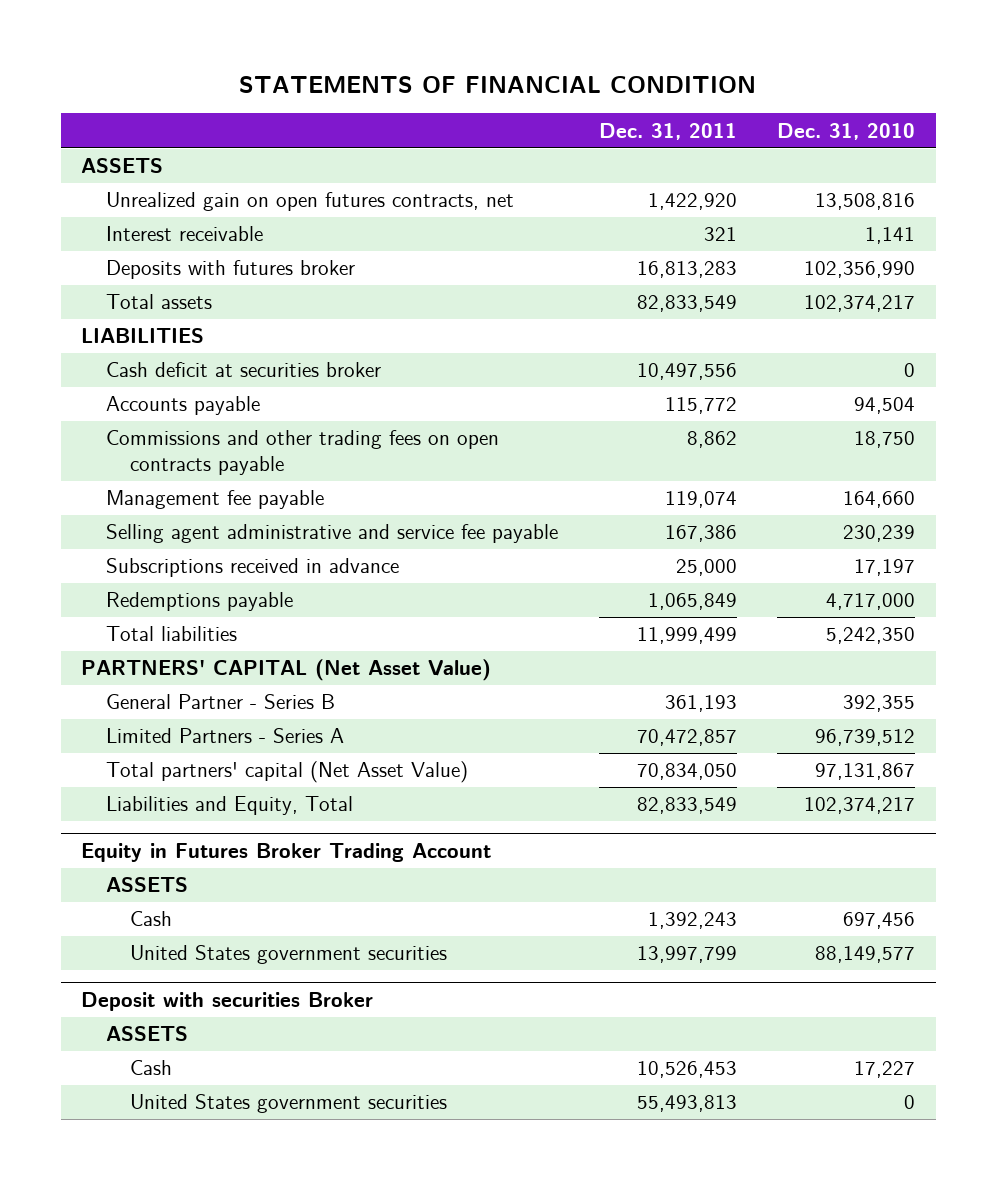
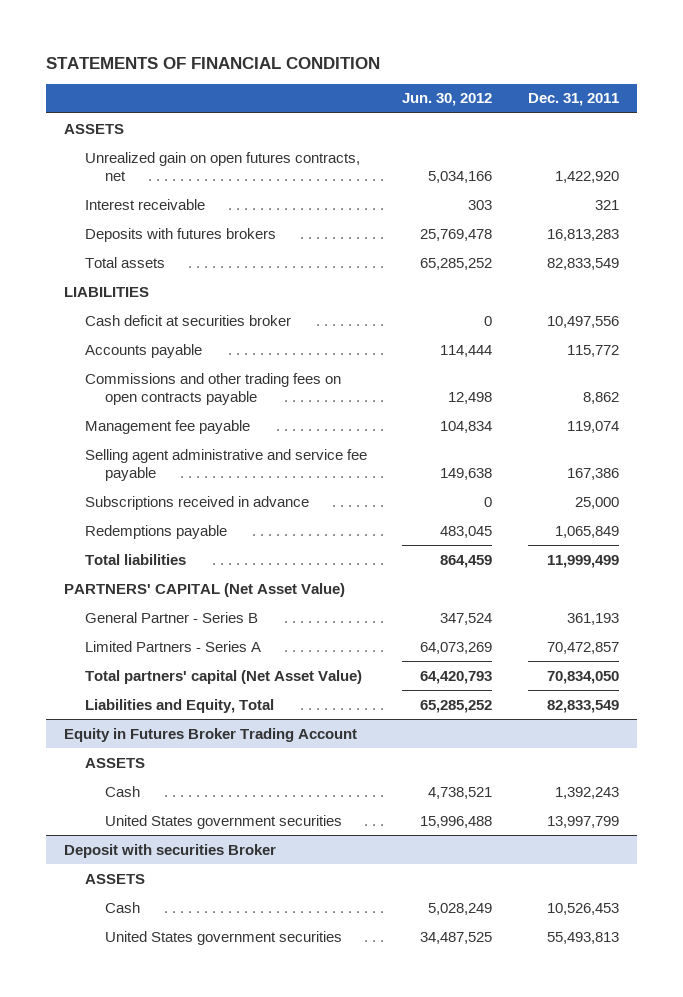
- | Dec. 31, 2011 | Dec. 31, 2010
+ | Jun. 30, 2012 | Dec. 31, 2011
- Deposits with futures broker | 16,813,283 | 102,356,990
+ Deposits with futures brokers | 25,769,478 | 16,813,283

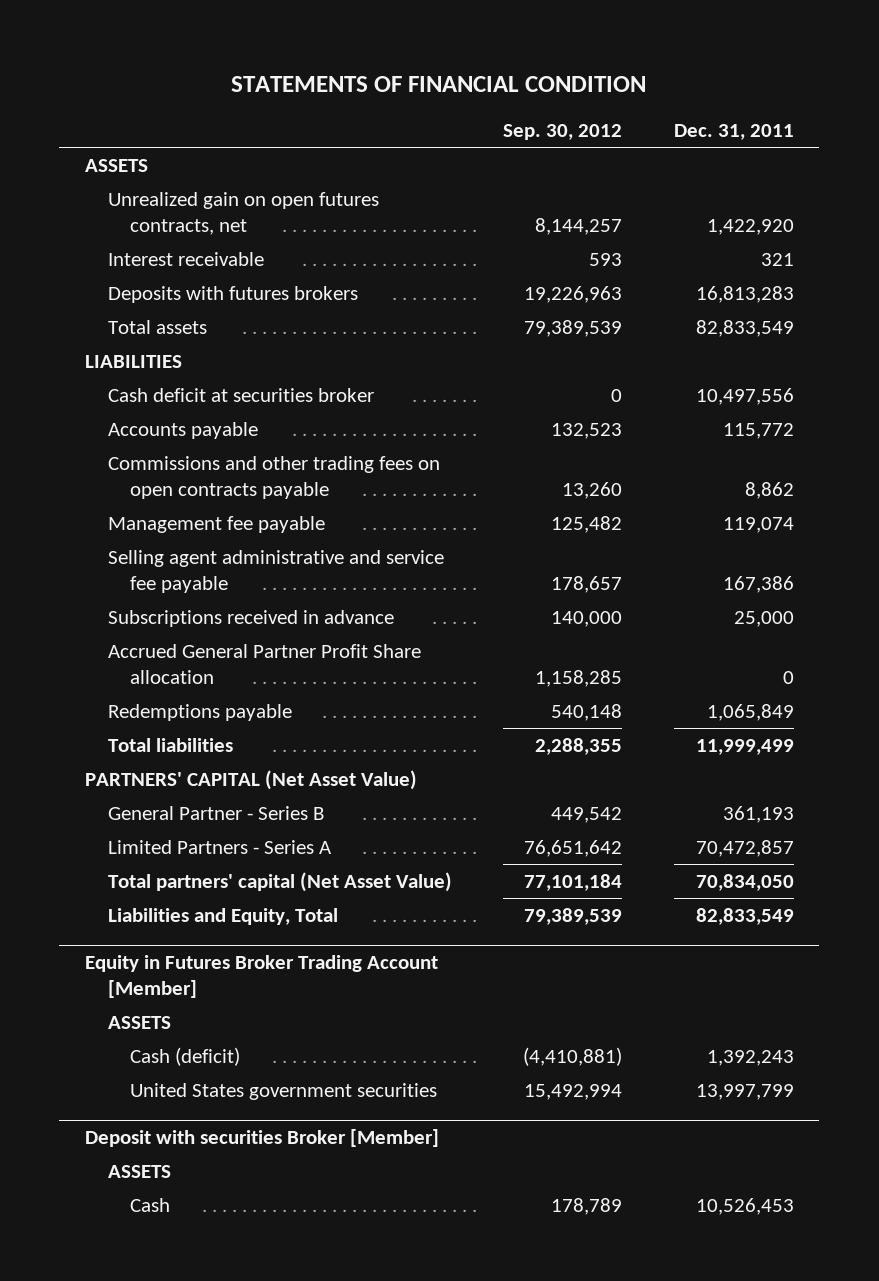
- | Jun. 30, 2012 | Dec. 31, 2011
+ | Sep. 30, 2012 | Dec. 31, 2011
+ Accrued General Partner Profit Share allocation | 1,158,285 | 0
- Equity in Futures Broker Trading Account
+ Equity in Futures Broker Trading Account [Member]
- Cash | 4,738,521 | 1,392,243
+ Cash (deficit) | (4,410,881) | 1,392,243
- Deposit with securities Broker
+ Deposit with securities Broker [Member]
- United States government securities | 34,487,525 | 55,493,813

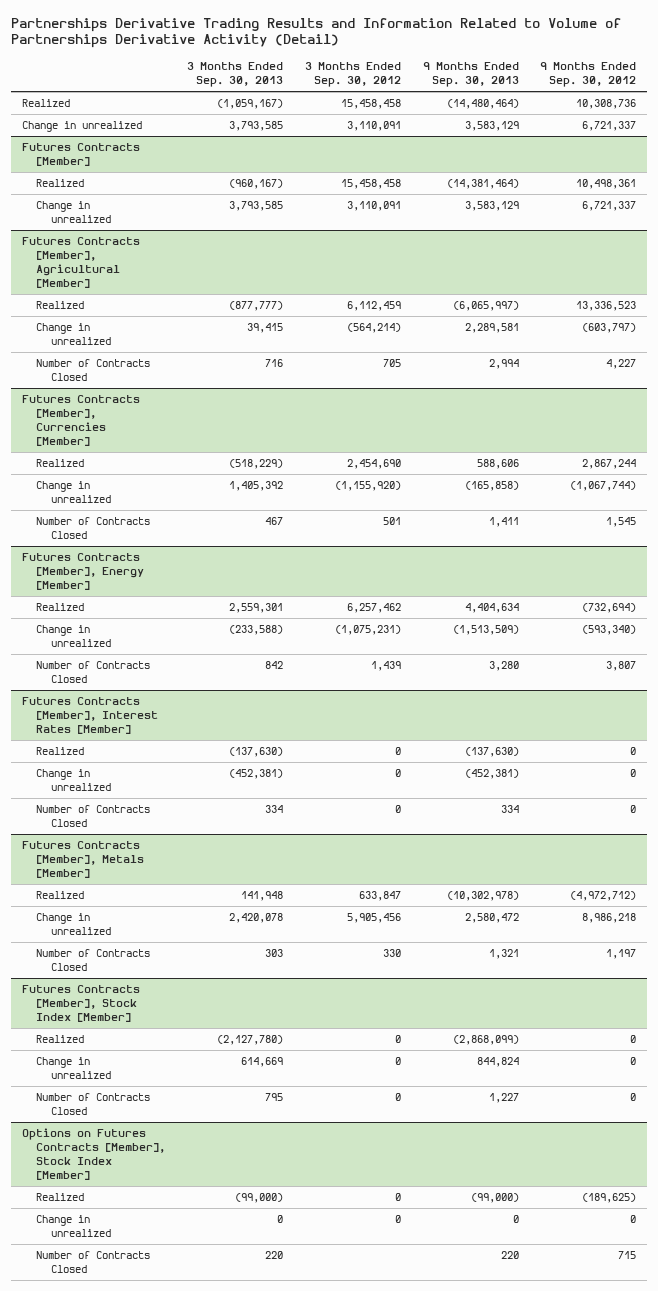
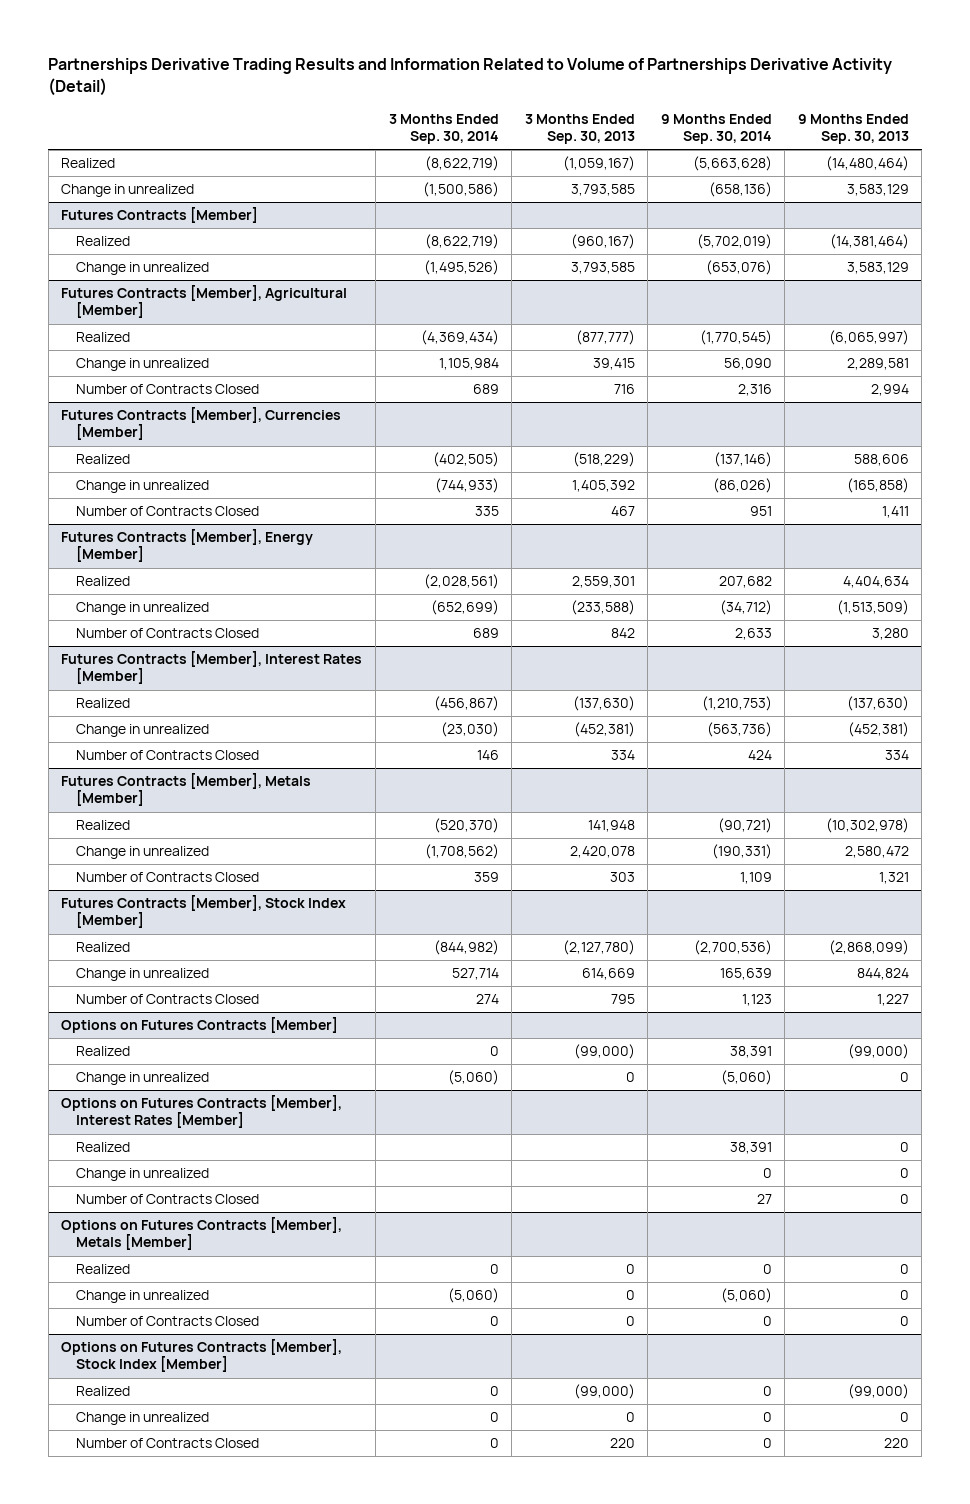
- | 3 Months Ended Sep. 30, 2013 | 3 Months Ended Sep. 30, 2012 | 9 Months Ended Sep. 30, 2013 | 9 Months Ended Sep. 30, 2012
+ | 3 Months Ended Sep. 30, 2014 | 3 Months Ended Sep. 30, 2013 | 9 Months Ended Sep. 30, 2014 | 9 Months Ended Sep. 30, 2013
+ Options on Futures Contracts [Member]
+ Realized | 0 | (99,000) | 38,391 | (99,000)
+ Change in unrealized | (5,060) | 0 | (5,060) | 0
+ Options on Futures Contracts [Member], Interest Rates [Member]
+ Realized | | | 38,391 | 0
+ Change in unrealized | | | 0 | 0
+ Number of Contracts Closed | | | 27 | 0
+ Options on Futures Contracts [Member], Metals [Member]
+ Realized | 0 | 0 | 0 | 0
+ Change in unrealized | (5,060) | 0 | (5,060) | 0
+ Number of Contracts Closed | 0 | 0 | 0 | 0

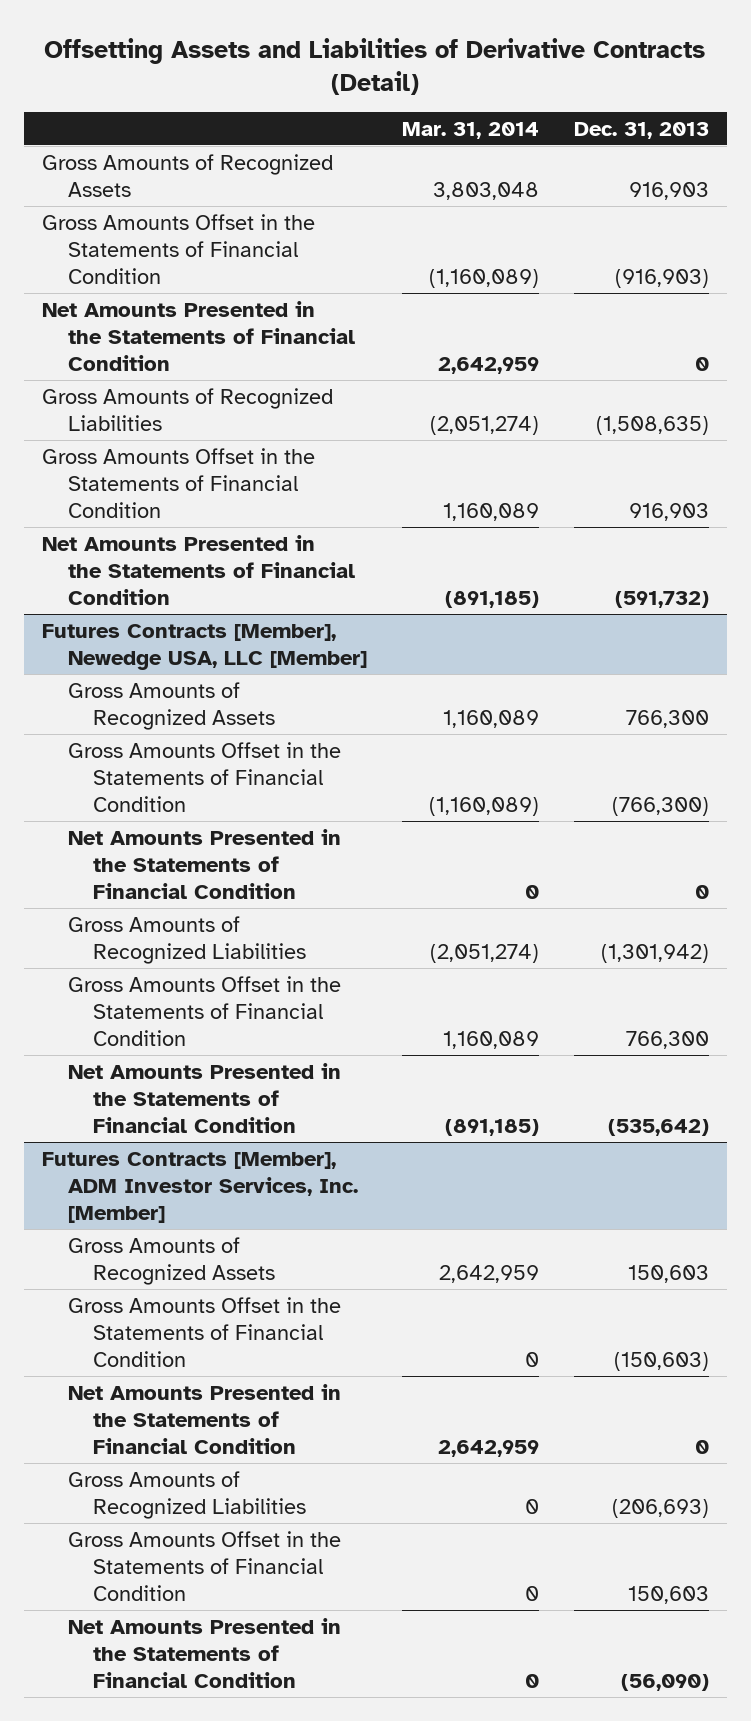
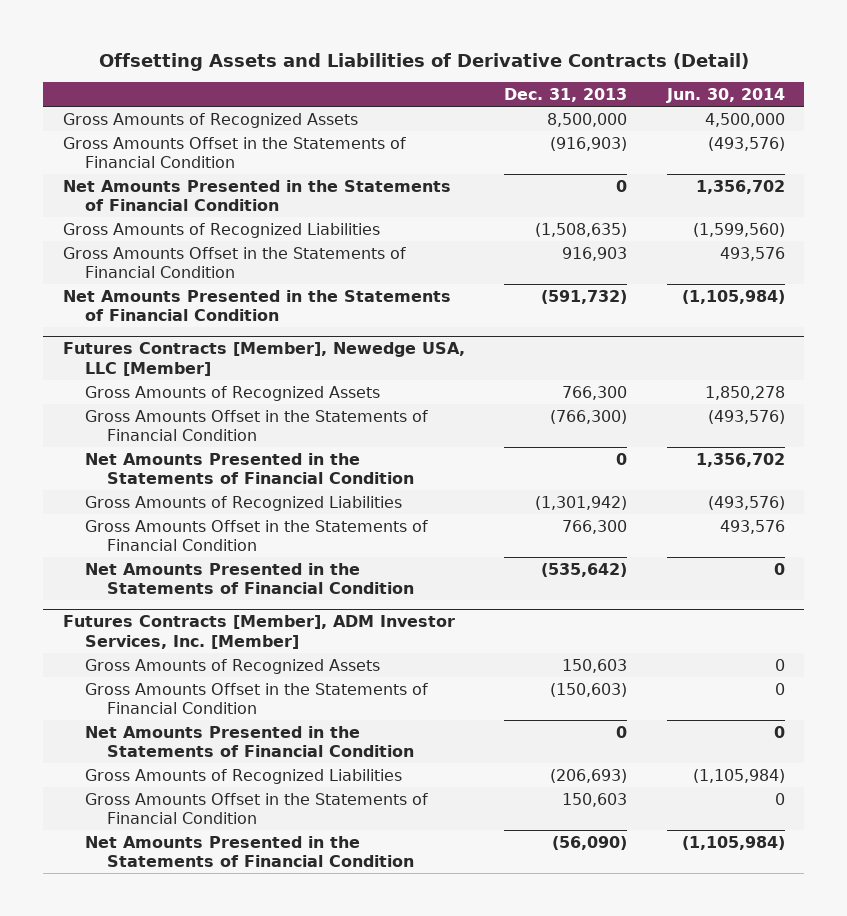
- | Mar. 31, 2014 | Dec. 31, 2013
+ | Dec. 31, 2013 | Jun. 30, 2014
- Gross Amounts of Recognized Assets | 3,803,048 | 916,903
+ Gross Amounts of Recognized Assets | 8,500,000 | 4,500,000

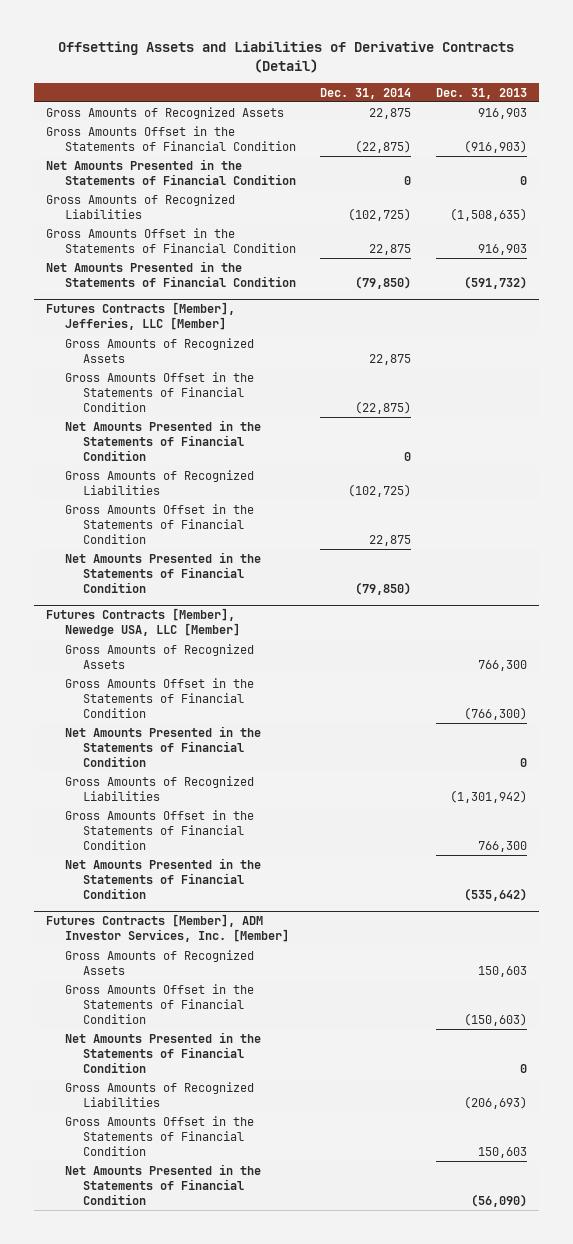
- | Dec. 31, 2013 | Jun. 30, 2014
+ | Dec. 31, 2014 | Dec. 31, 2013
- Gross Amounts of Recognized Assets | 8,500,000 | 4,500,000
+ Gross Amounts of Recognized Assets | 22,875 | 916,903
+ Futures Contracts [Member], Jefferies, LLC [Member]
+ Gross Amounts of Recognized Assets | 22,875 |
+ Gross Amounts Offset in the Statements of Financial Condition | (22,875) |
+ Net Amounts Presented in the Statements of Financial Condition | 0 |
+ Gross Amounts of Recognized Liabilities | (102,725) |
+ Gross Amounts Offset in the Statements of Financial Condition | 22,875 |
+ Net Amounts Presented in the Statements of Financial Condition | (79,850) |

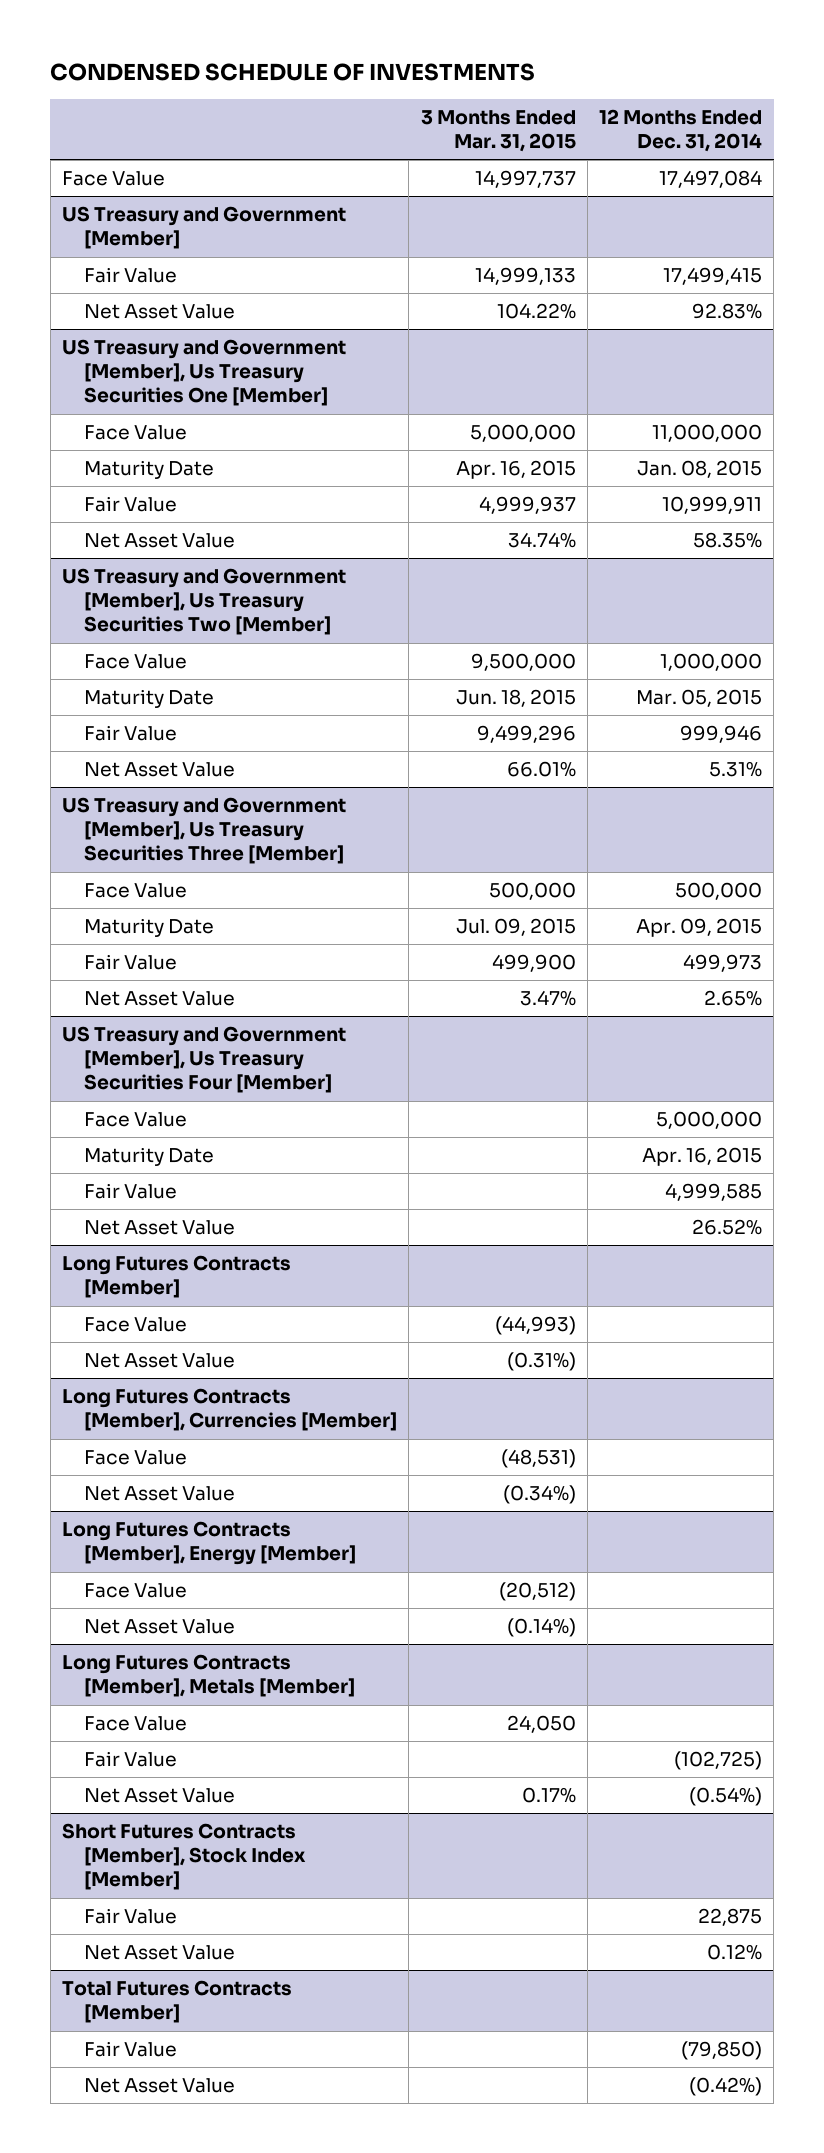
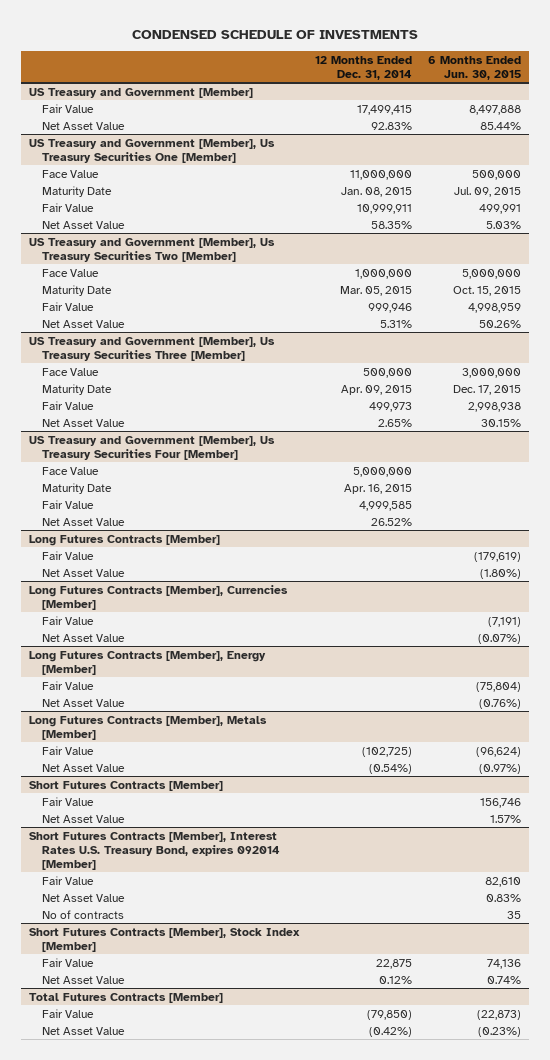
- | 3 Months Ended Mar. 31, 2015 | 12 Months Ended Dec. 31, 2014
+ | 12 Months Ended Dec. 31, 2014 | 6 Months Ended Jun. 30, 2015
- Face Value | 14,997,737 | 17,497,084
@ Long Futures Contracts [Member]
- Face Value | (44,993) |
+ Fair Value | | (179,619)
@ Long Futures Contracts [Member], Currencies [Member]
- Face Value | (48,531) |
+ Fair Value | | (7,191)
@ Long Futures Contracts [Member], Energy [Member]
- Face Value | (20,512) |
+ Fair Value | | (75,804)
@ Long Futures Contracts [Member], Metals [Member]
- Face Value | 24,050 |
+ Short Futures Contracts [Member]
+ Fair Value | | 156,746
+ Net Asset Value | | 1.57%
+ Short Futures Contracts [Member], Interest Rates U.S. Treasury Bond, expires 092014 [Member]
+ Fair Value | | 82,610
+ Net Asset Value | | 0.83%
+ No of contracts | | 35

